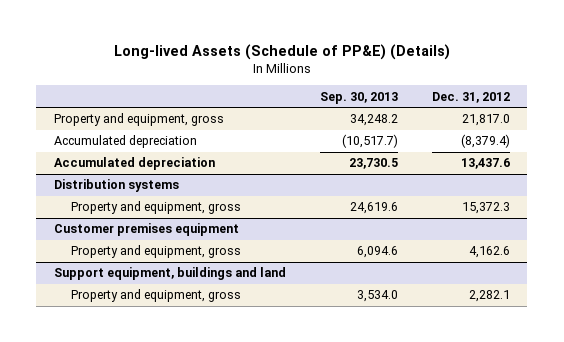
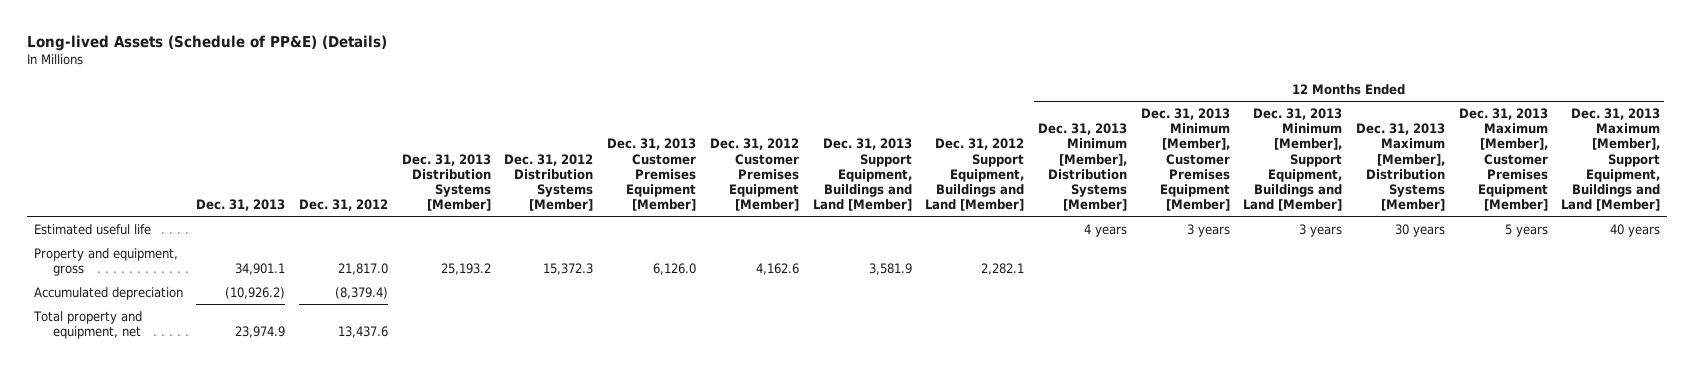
- | Sep. 30, 2013 | Dec. 31, 2012
+ | Dec. 31, 2013 | Dec. 31, 2012 | Dec. 31, 2013 Distribution Systems [Member] | Dec. 31, 2012 Distribution Systems [Member] | Dec. 31, 2013 Customer Premises Equipment [Member] | Dec. 31, 2012 Customer Premises Equipment [Member] | Dec. 31, 2013 Support Equipment, Buildings and Land [Member] | Dec. 31, 2012 Support Equipment, Buildings and Land [Member] | 12 Months Ended Dec. 31, 2013 Minimum [Member], Distribution Systems [Member] | 12 Months Ended Dec. 31, 2013 Minimum [Member], Customer Premises Equipment [Member] | 12 Months Ended Dec. 31, 2013 Minimum [Member], Support Equipment, Buildings and Land [Member] | 12 Months Ended Dec. 31, 2013 Maximum [Member], Distribution Systems [Member] | 12 Months Ended Dec. 31, 2013 Maximum [Member], Customer Premises Equipment [Member] | 12 Months Ended Dec. 31, 2013 Maximum [Member], Support Equipment, Buildings and Land [Member]
+ Estimated useful life | | | | | | | | | 4 years | 3 years | 3 years | 30 years | 5 years | 40 years
- Accumulated depreciation | 23,730.5 | 13,437.6
- Distribution systems
- Property and equipment, gross | 24,619.6 | 15,372.3
- Customer premises equipment
- Property and equipment, gross | 6,094.6 | 4,162.6
- Support equipment, buildings and land
- Property and equipment, gross | 3,534.0 | 2,282.1
+ Total property and equipment, net | 23,974.9 | 13,437.6 | | | | | | | | | | | |

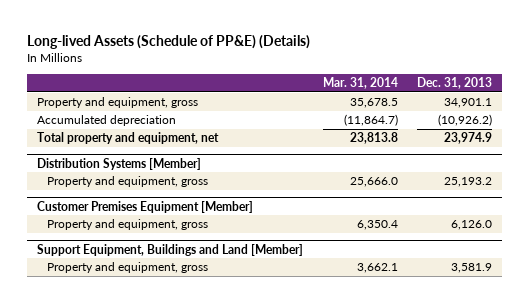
- | Dec. 31, 2013 | Dec. 31, 2012 | Dec. 31, 2013 Distribution Systems [Member] | Dec. 31, 2012 Distribution Systems [Member] | Dec. 31, 2013 Customer Premises Equipment [Member] | Dec. 31, 2012 Customer Premises Equipment [Member] | Dec. 31, 2013 Support Equipment, Buildings and Land [Member] | Dec. 31, 2012 Support Equipment, Buildings and Land [Member] | 12 Months Ended Dec. 31, 2013 Minimum [Member], Distribution Systems [Member] | 12 Months Ended Dec. 31, 2013 Minimum [Member], Customer Premises Equipment [Member] | 12 Months Ended Dec. 31, 2013 Minimum [Member], Support Equipment, Buildings and Land [Member] | 12 Months Ended Dec. 31, 2013 Maximum [Member], Distribution Systems [Member] | 12 Months Ended Dec. 31, 2013 Maximum [Member], Customer Premises Equipment [Member] | 12 Months Ended Dec. 31, 2013 Maximum [Member], Support Equipment, Buildings and Land [Member]
+ | Mar. 31, 2014 | Dec. 31, 2013
- Estimated useful life | | | | | | | | | 4 years | 3 years | 3 years | 30 years | 5 years | 40 years
+ Distribution Systems [Member]
+ Property and equipment, gross | 25,666.0 | 25,193.2
+ Customer Premises Equipment [Member]
+ Property and equipment, gross | 6,350.4 | 6,126.0
+ Support Equipment, Buildings and Land [Member]
+ Property and equipment, gross | 3,662.1 | 3,581.9

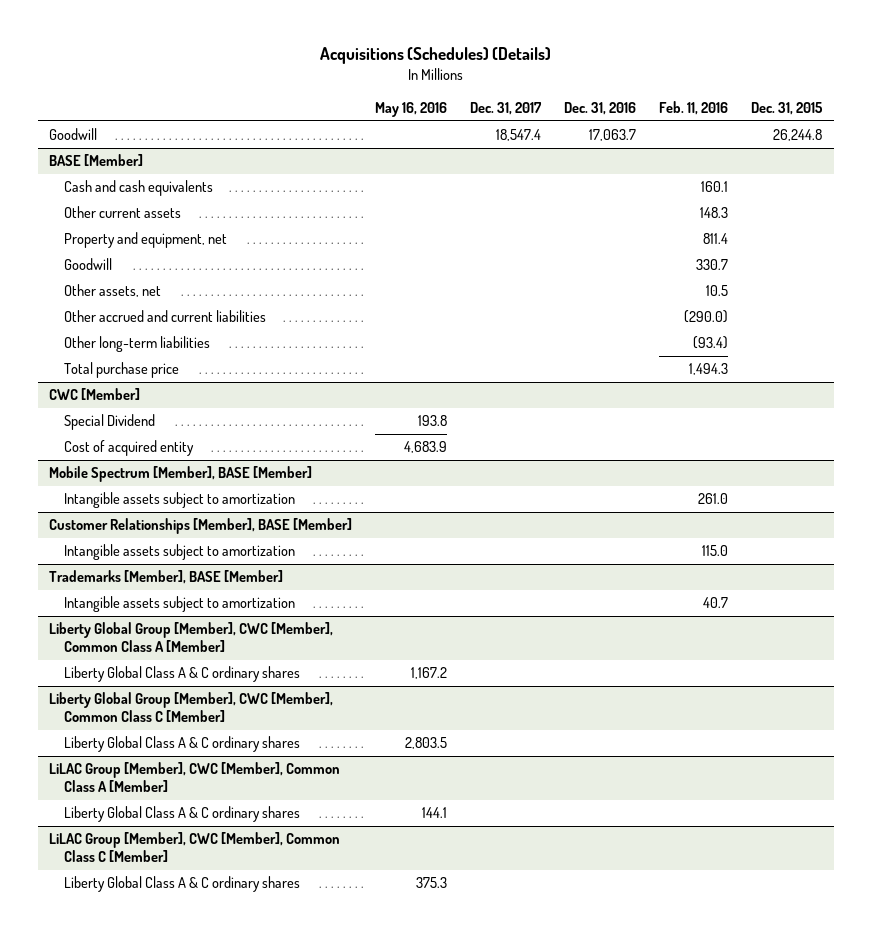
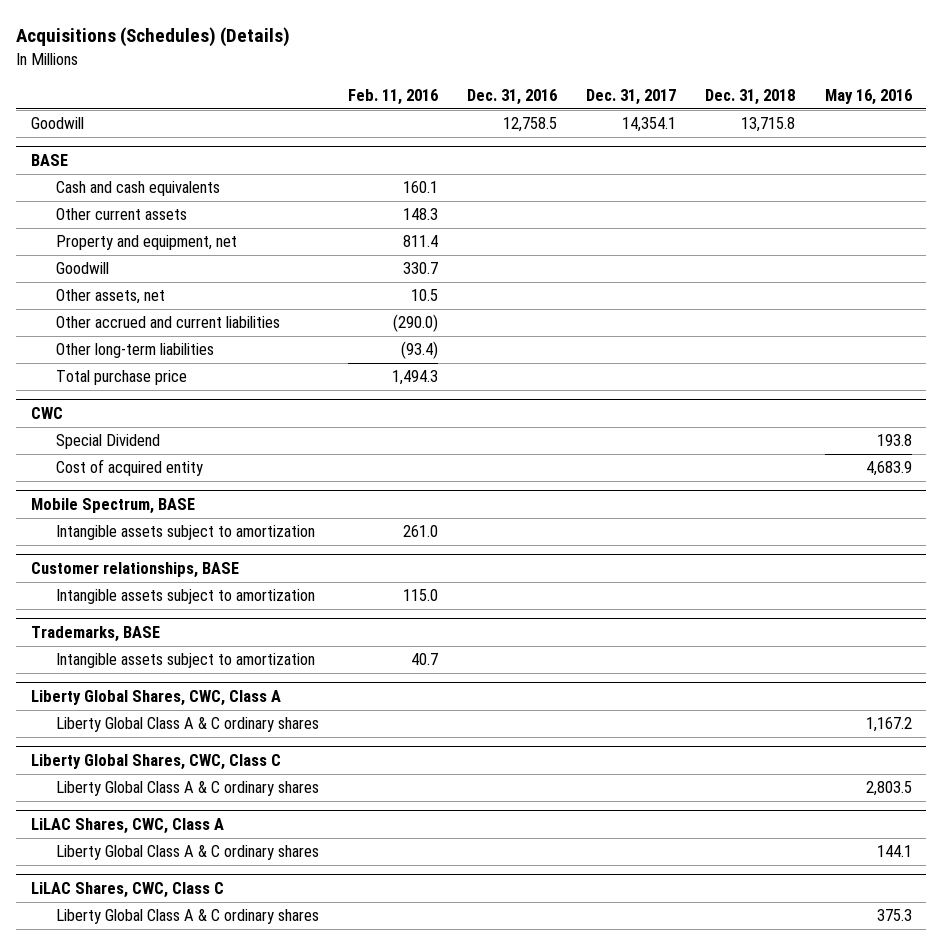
- | May 16, 2016 | Dec. 31, 2017 | Dec. 31, 2016 | Feb. 11, 2016 | Dec. 31, 2015
+ | Feb. 11, 2016 | Dec. 31, 2016 | Dec. 31, 2017 | Dec. 31, 2018 | May 16, 2016
- Goodwill | | 18,547.4 | 17,063.7 | | 26,244.8
- BASE [Member]
+ Goodwill | | 12,758.5 | 14,354.1 | 13,715.8 |
+ BASE
- CWC [Member]
+ CWC
- Mobile Spectrum [Member], BASE [Member]
+ Mobile Spectrum, BASE
- Customer Relationships [Member], BASE [Member]
+ Customer relationships, BASE
- Trademarks [Member], BASE [Member]
+ Trademarks, BASE
- Liberty Global Group [Member], CWC [Member], Common Class A [Member]
+ Liberty Global Shares, CWC, Class A
- Liberty Global Group [Member], CWC [Member], Common Class C [Member]
+ Liberty Global Shares, CWC, Class C
- LiLAC Group [Member], CWC [Member], Common Class A [Member]
+ LiLAC Shares, CWC, Class A
- LiLAC Group [Member], CWC [Member], Common Class C [Member]
+ LiLAC Shares, CWC, Class C

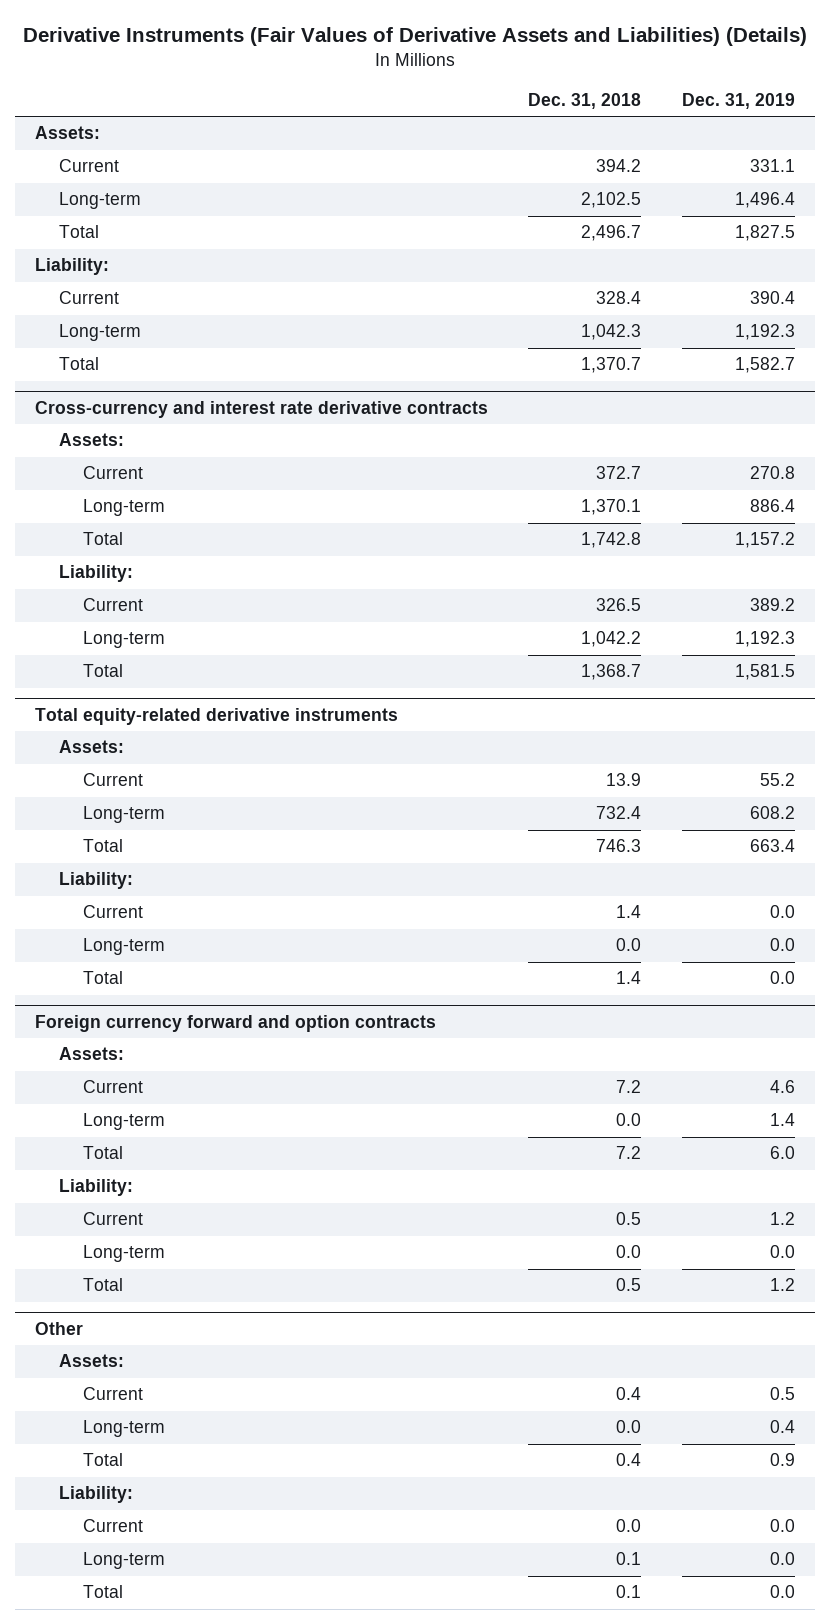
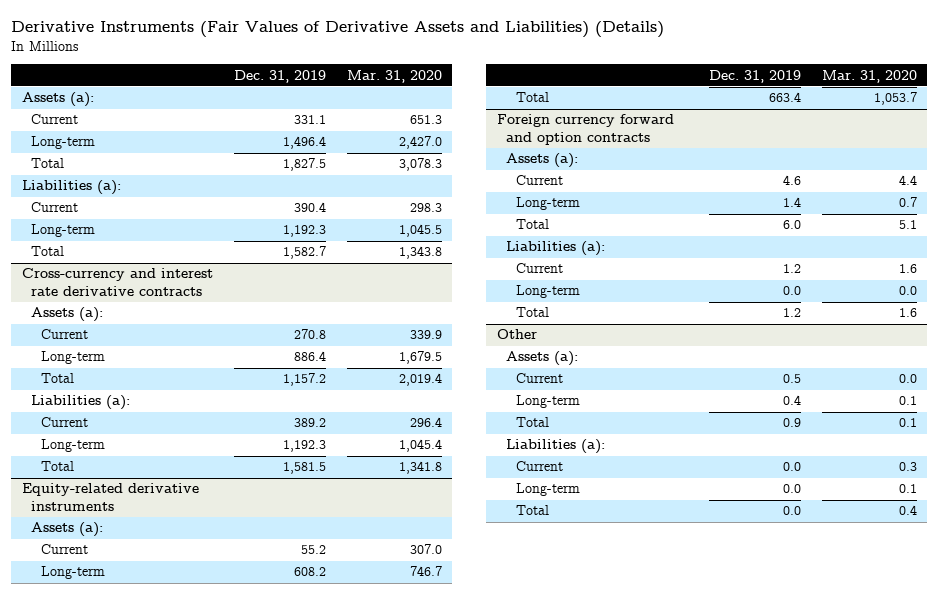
- | Dec. 31, 2018 | Dec. 31, 2019
+ | Dec. 31, 2019 | Mar. 31, 2020
- Assets:
+ Assets (a):
- Liability:
+ Liabilities (a):
@ Cross-currency and interest rate derivative contracts
- Assets:
+ Assets (a):
- Liability:
+ Liabilities (a):
- Total equity-related derivative instruments
- Assets:
+ Equity-related derivative instruments
+ Assets (a):
- Liability:
- Current | 1.4 | 0.0
- Long-term | 0.0 | 0.0
- Total | 1.4 | 0.0
@ Foreign currency forward and option contracts
- Assets:
+ Assets (a):
- Liability:
+ Liabilities (a):
@ Other
- Assets:
+ Assets (a):
- Liability:
+ Liabilities (a):

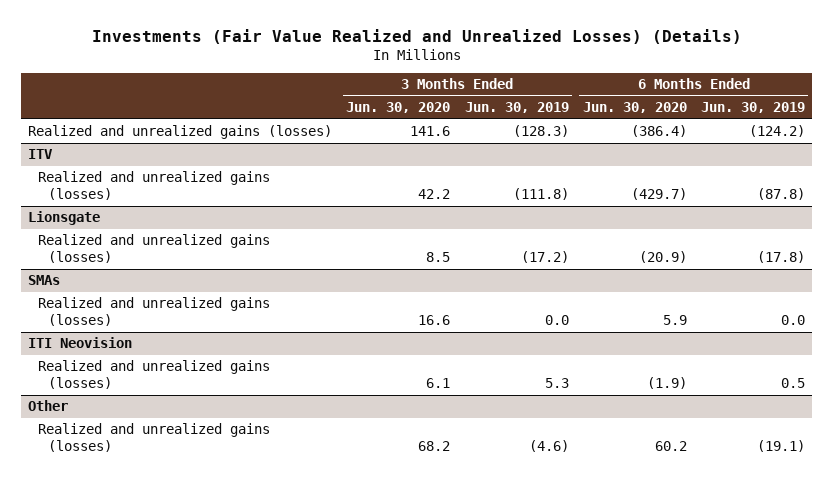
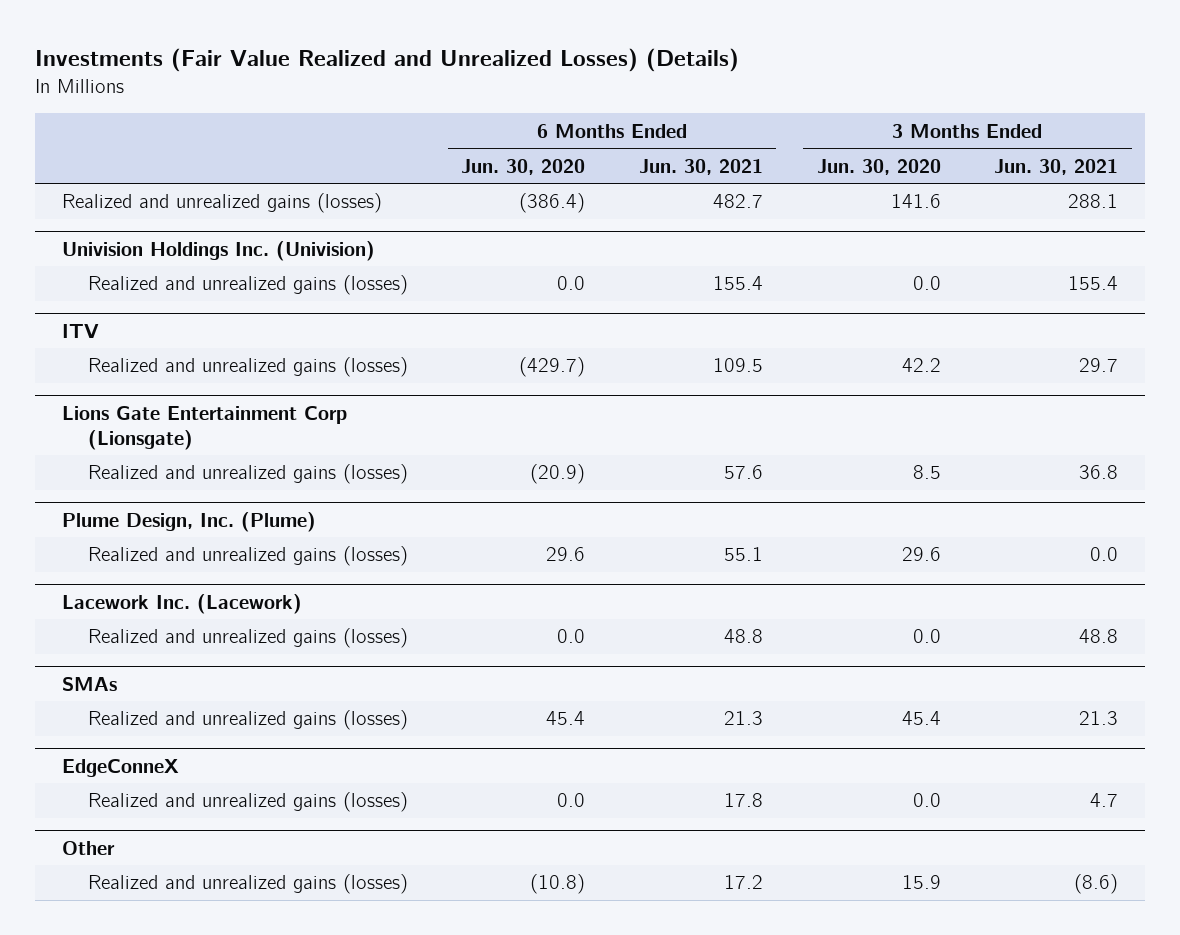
- | 3 Months Ended Jun. 30, 2020 | 3 Months Ended Jun. 30, 2019 | 6 Months Ended Jun. 30, 2020 | 6 Months Ended Jun. 30, 2019
+ | 6 Months Ended Jun. 30, 2020 | 6 Months Ended Jun. 30, 2021 | 3 Months Ended Jun. 30, 2020 | 3 Months Ended Jun. 30, 2021
+ Univision Holdings Inc. (Univision)
+ Realized and unrealized gains (losses) | 0.0 | 155.4 | 0.0 | 155.4
- Lionsgate
+ Lions Gate Entertainment Corp (Lionsgate)
+ Plume Design, Inc. (Plume)
+ Realized and unrealized gains (losses) | 29.6 | 55.1 | 29.6 | 0.0
+ Lacework Inc. (Lacework)
+ Realized and unrealized gains (losses) | 0.0 | 48.8 | 0.0 | 48.8
@ SMAs
- Realized and unrealized gains (losses) | 16.6 | 0.0 | 5.9 | 0.0
- ITI Neovision
- Realized and unrealized gains (losses) | 6.1 | 5.3 | (1.9) | 0.5
@ SMAs
+ Realized and unrealized gains (losses) | 45.4 | 21.3 | 45.4 | 21.3
+ EdgeConneX
+ Realized and unrealized gains (losses) | 0.0 | 17.8 | 0.0 | 4.7
@ Other
- Realized and unrealized gains (losses) | 68.2 | (4.6) | 60.2 | (19.1)
+ Realized and unrealized gains (losses) | (10.8) | 17.2 | 15.9 | (8.6)

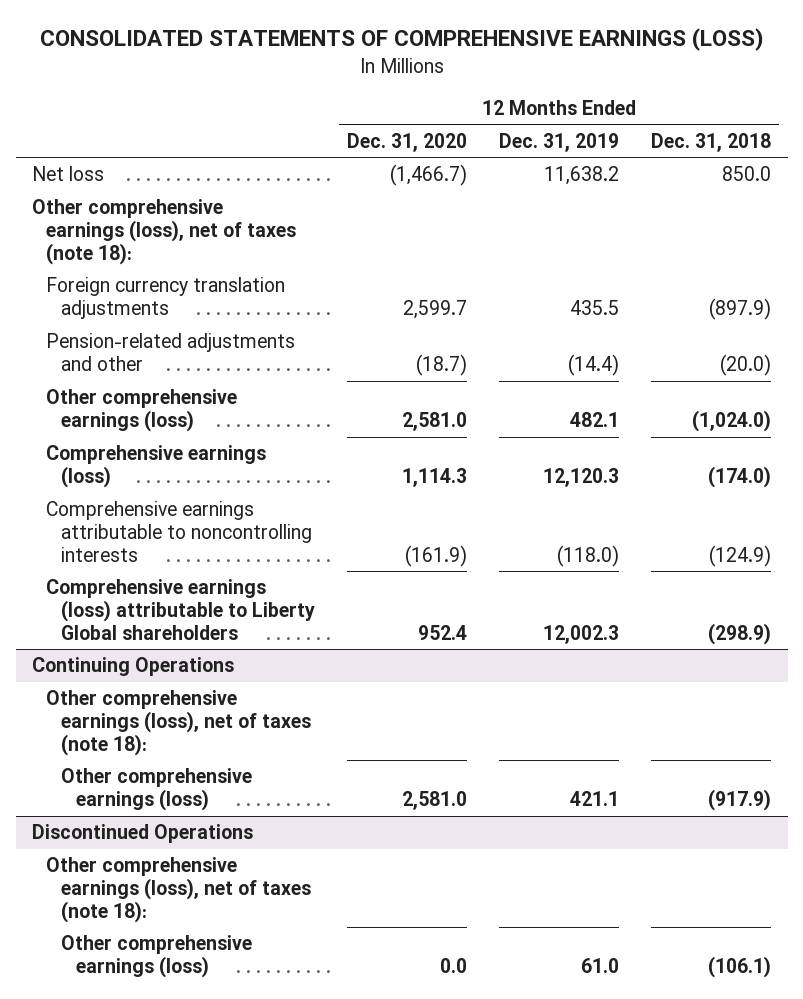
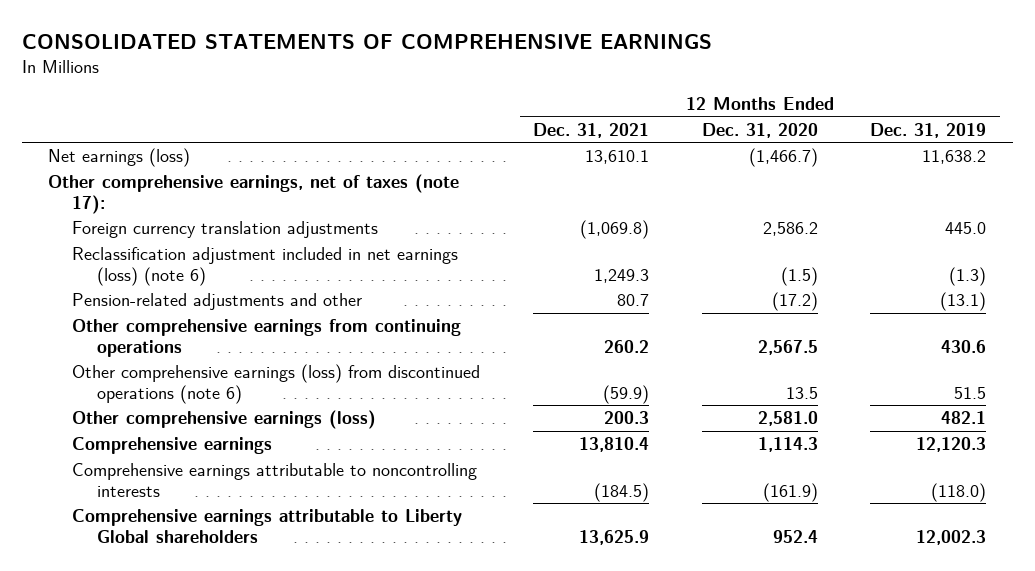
- CONSOLIDATED STATEMENTS OF COMPREHENSIVE EARNINGS (LOSS)
+ CONSOLIDATED STATEMENTS OF COMPREHENSIVE EARNINGS
- | 12 Months Ended Dec. 31, 2020 | 12 Months Ended Dec. 31, 2019 | 12 Months Ended Dec. 31, 2018
+ | 12 Months Ended Dec. 31, 2021 | 12 Months Ended Dec. 31, 2020 | 12 Months Ended Dec. 31, 2019
- Net loss | (1,466.7) | 11,638.2 | 850.0
- Other comprehensive earnings (loss), net of taxes (note 18):
- Foreign currency translation adjustments | 2,599.7 | 435.5 | (897.9)
- Pension-related adjustments and other | (18.7) | (14.4) | (20.0)
+ Net earnings (loss) | 13,610.1 | (1,466.7) | 11,638.2
+ Other comprehensive earnings, net of taxes (note 17):
+ Foreign currency translation adjustments | (1,069.8) | 2,586.2 | 445.0
+ Reclassification adjustment included in net earnings (loss) (note 6) | 1,249.3 | (1.5) | (1.3)
+ Pension-related adjustments and other | 80.7 | (17.2) | (13.1)
+ Other comprehensive earnings from continuing operations | 260.2 | 2,567.5 | 430.6
+ Other comprehensive earnings (loss) from discontinued operations (note 6) | (59.9) | 13.5 | 51.5
- Comprehensive earnings (loss) | 1,114.3 | 12,120.3 | (174.0)
+ Comprehensive earnings | 13,810.4 | 1,114.3 | 12,120.3
- Comprehensive earnings (loss) attributable to Liberty Global shareholders | 952.4 | 12,002.3 | (298.9)
- Continuing Operations
- Other comprehensive earnings (loss), net of taxes (note 18):
- Other comprehensive earnings (loss) | 2,581.0 | 421.1 | (917.9)
- Discontinued Operations
- Other comprehensive earnings (loss), net of taxes (note 18):
- Other comprehensive earnings (loss) | 0.0 | 61.0 | (106.1)
+ Comprehensive earnings attributable to Liberty Global shareholders | 13,625.9 | 952.4 | 12,002.3

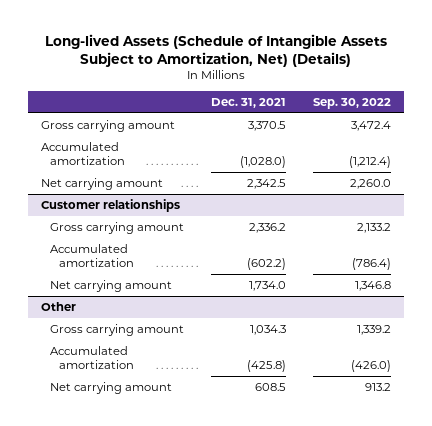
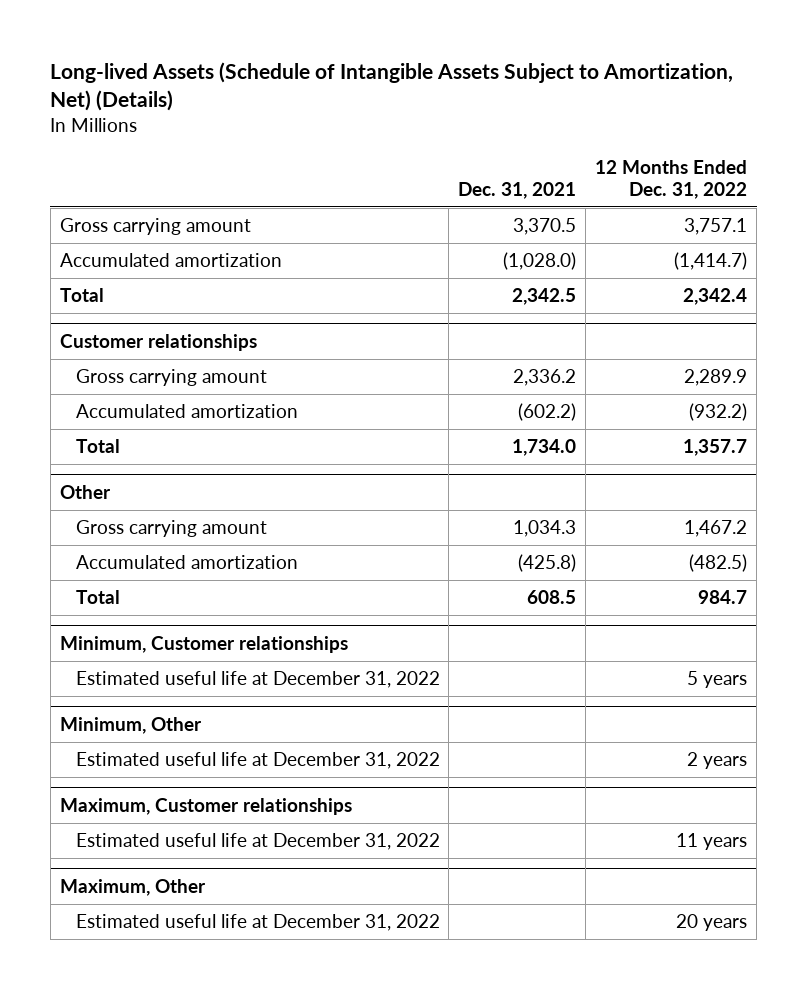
- | Dec. 31, 2021 | Sep. 30, 2022
+ | Dec. 31, 2021 | 12 Months Ended Dec. 31, 2022
- Net carrying amount | 2,342.5 | 2,260.0
+ Total | 2,342.5 | 2,342.4
@ Customer relationships
- Net carrying amount | 1,734.0 | 1,346.8
+ Total | 1,734.0 | 1,357.7
@ Other
- Net carrying amount | 608.5 | 913.2
+ Total | 608.5 | 984.7
+ Minimum, Customer relationships
+ Estimated useful life at December 31, 2022 | | 5 years
+ Minimum, Other
+ Estimated useful life at December 31, 2022 | | 2 years
+ Maximum, Customer relationships
+ Estimated useful life at December 31, 2022 | | 11 years
+ Maximum, Other
+ Estimated useful life at December 31, 2022 | | 20 years

